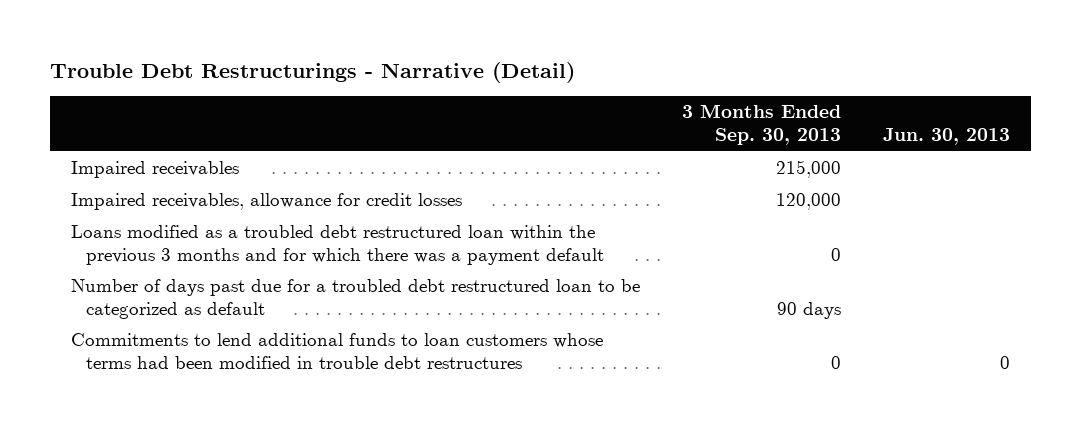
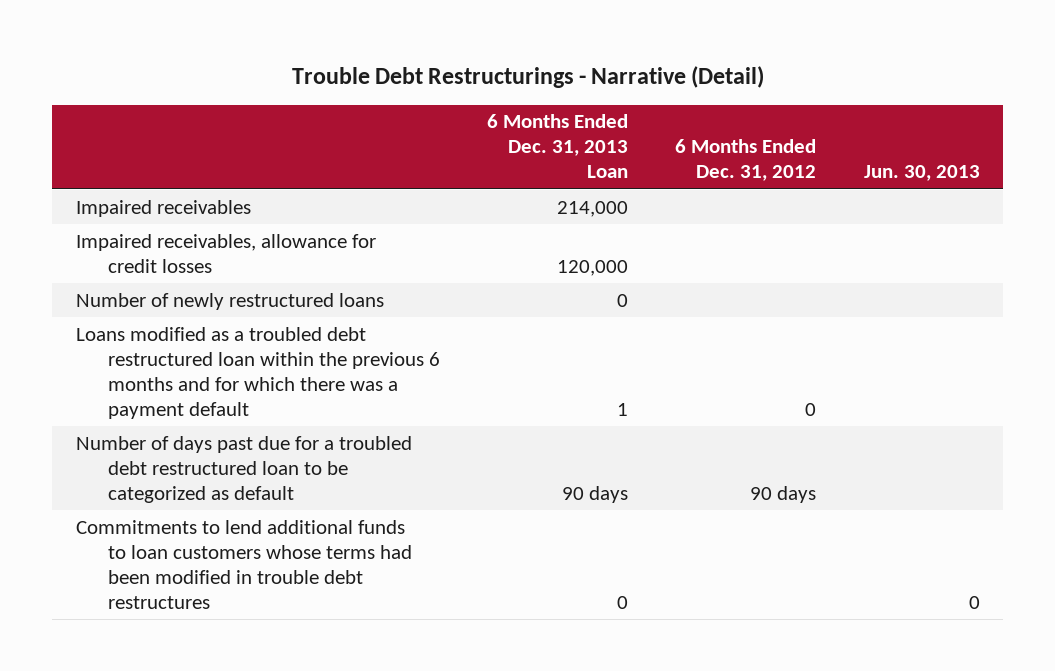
- | 3 Months Ended Sep. 30, 2013 | Jun. 30, 2013
+ | 6 Months Ended Dec. 31, 2013 Loan | 6 Months Ended Dec. 31, 2012 | Jun. 30, 2013
- Loans modified as a troubled debt restructured loan within the previous 3 months and for which there was a payment default | 0 |
+ Number of newly restructured loans | 0 | |
+ Loans modified as a troubled debt restructured loan within the previous 6 months and for which there was a payment default | 1 | 0 |

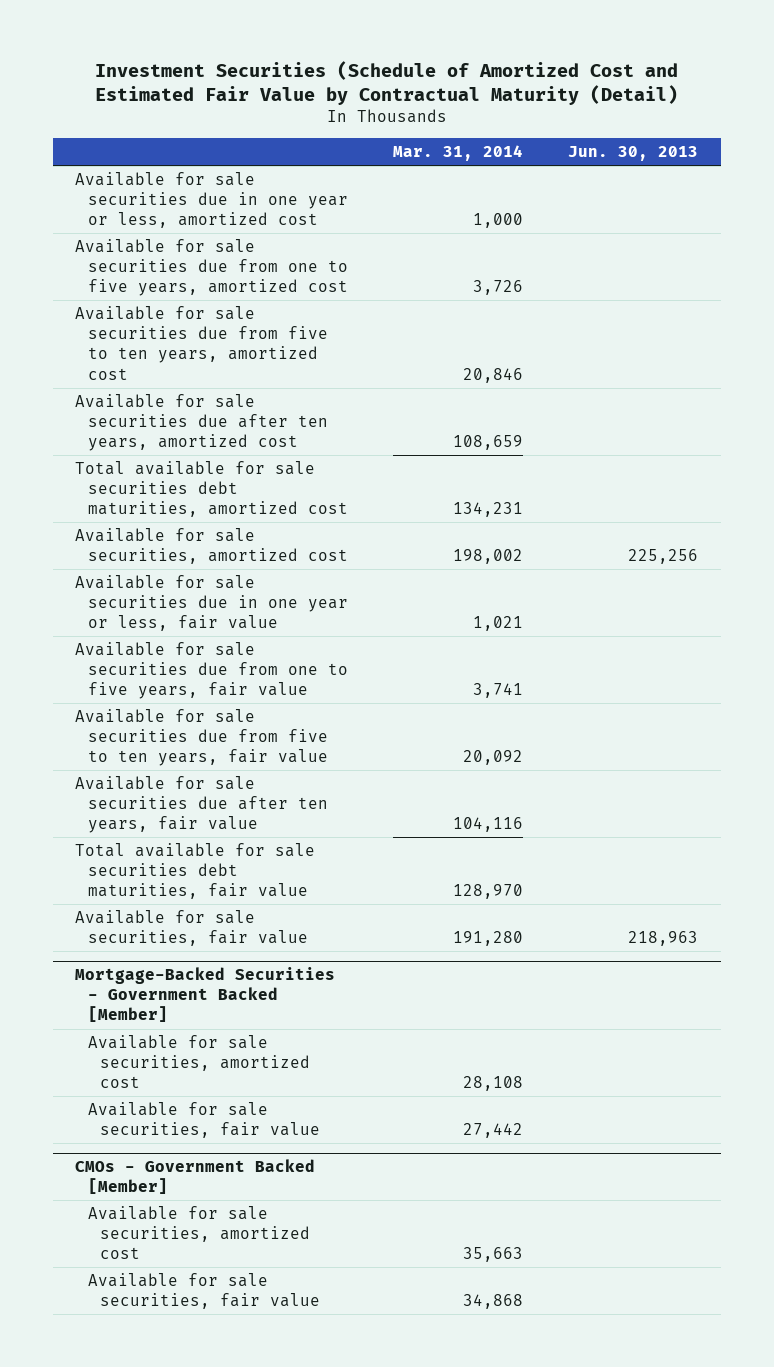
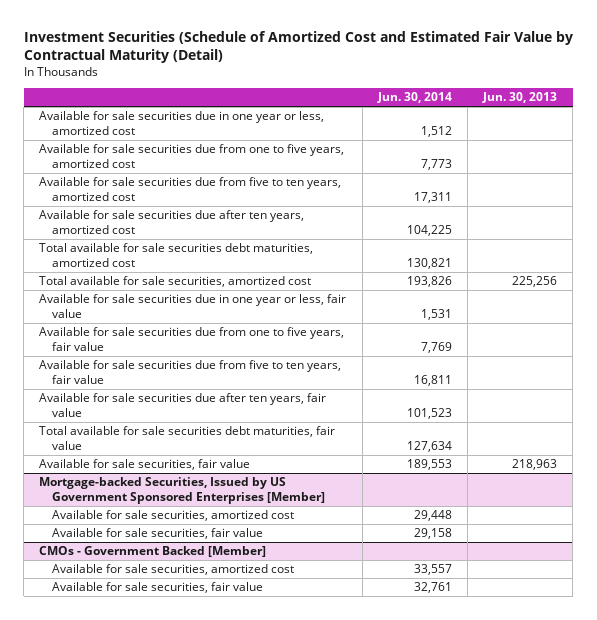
- | Mar. 31, 2014 | Jun. 30, 2013
+ | Jun. 30, 2014 | Jun. 30, 2013
- Available for sale securities, amortized cost | 198,002 | 225,256
+ Total available for sale securities, amortized cost | 193,826 | 225,256
- Mortgage-Backed Securities - Government Backed [Member]
+ Mortgage-backed Securities, Issued by US Government Sponsored Enterprises [Member]

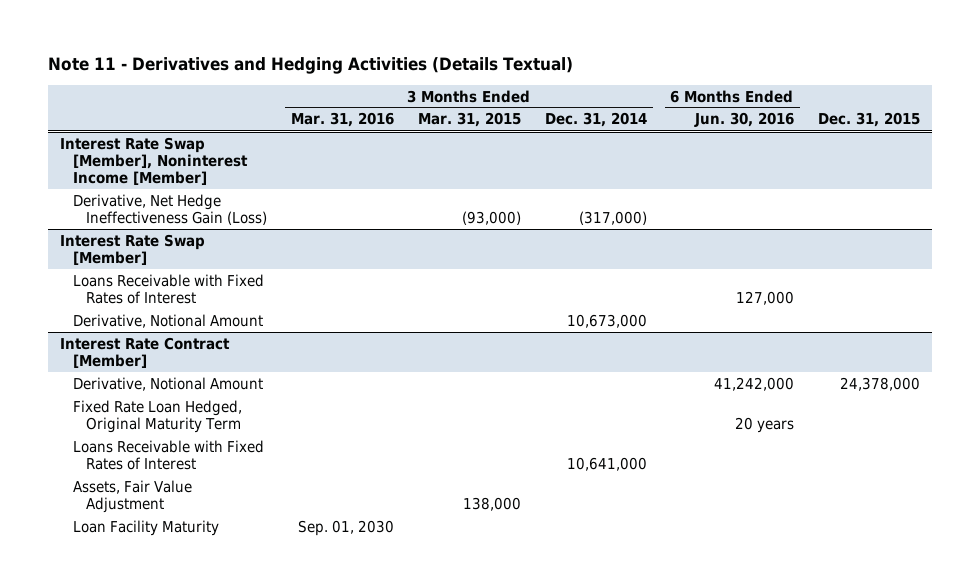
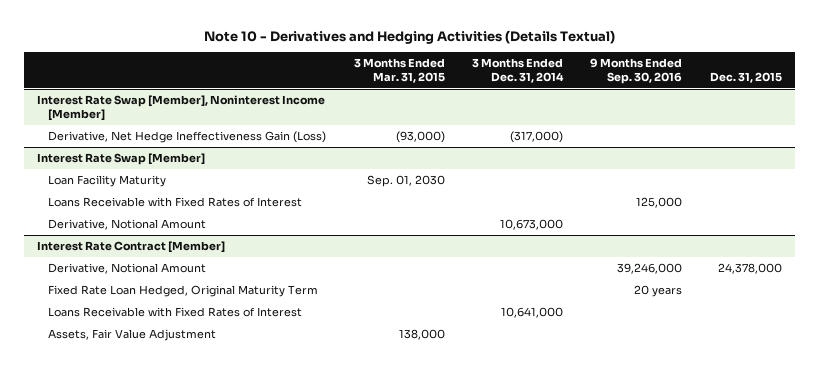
- Note 11 - Derivatives and Hedging Activities (Details Textual)
+ Note 10 - Derivatives and Hedging Activities (Details Textual)
- | 3 Months Ended Mar. 31, 2016 | 3 Months Ended Mar. 31, 2015 | 3 Months Ended Dec. 31, 2014 | 6 Months Ended Jun. 30, 2016 | Dec. 31, 2015
+ | 3 Months Ended Mar. 31, 2015 | 3 Months Ended Dec. 31, 2014 | 9 Months Ended Sep. 30, 2016 | Dec. 31, 2015
@ Interest Rate Swap [Member]
+ Loan Facility Maturity | Sep. 01, 2030 | | |
@ Interest Rate Contract [Member]
- Loan Facility Maturity | Sep. 01, 2030 | | | |

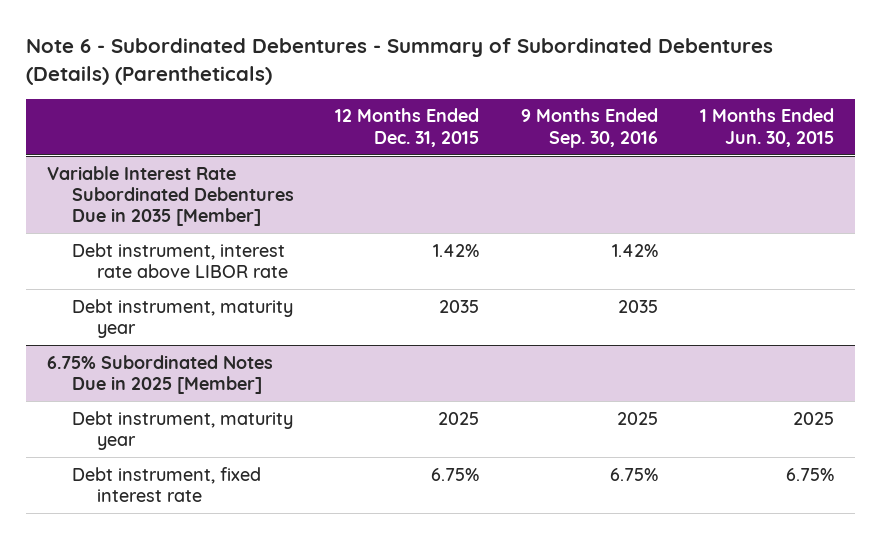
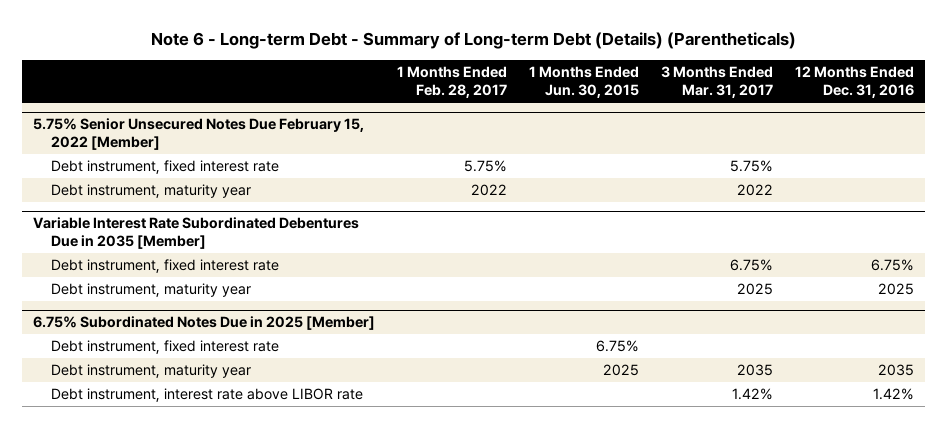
- Note 6 - Subordinated Debentures - Summary of Subordinated Debentures (Details) (Parentheticals)
+ Note 6 - Long-term Debt - Summary of Long-term Debt (Details) (Parentheticals)
- | 12 Months Ended Dec. 31, 2015 | 9 Months Ended Sep. 30, 2016 | 1 Months Ended Jun. 30, 2015
+ | 1 Months Ended Feb. 28, 2017 | 1 Months Ended Jun. 30, 2015 | 3 Months Ended Mar. 31, 2017 | 12 Months Ended Dec. 31, 2016
+ 5.75% Senior Unsecured Notes Due February 15, 2022 [Member]
+ Debt instrument, fixed interest rate | 5.75% | | 5.75% |
+ Debt instrument, maturity year | 2022 | | 2022 |
@ Variable Interest Rate Subordinated Debentures Due in 2035 [Member]
- Debt instrument, interest rate above LIBOR rate | 1.42% | 1.42% |
+ Debt instrument, fixed interest rate | | | 6.75% | 6.75%
@ 6.75% Subordinated Notes Due in 2025 [Member]
moved down: Debt instrument, maturity year | | 2025 | 2035 | 2035
+ Debt instrument, interest rate above LIBOR rate | | | 1.42% | 1.42%

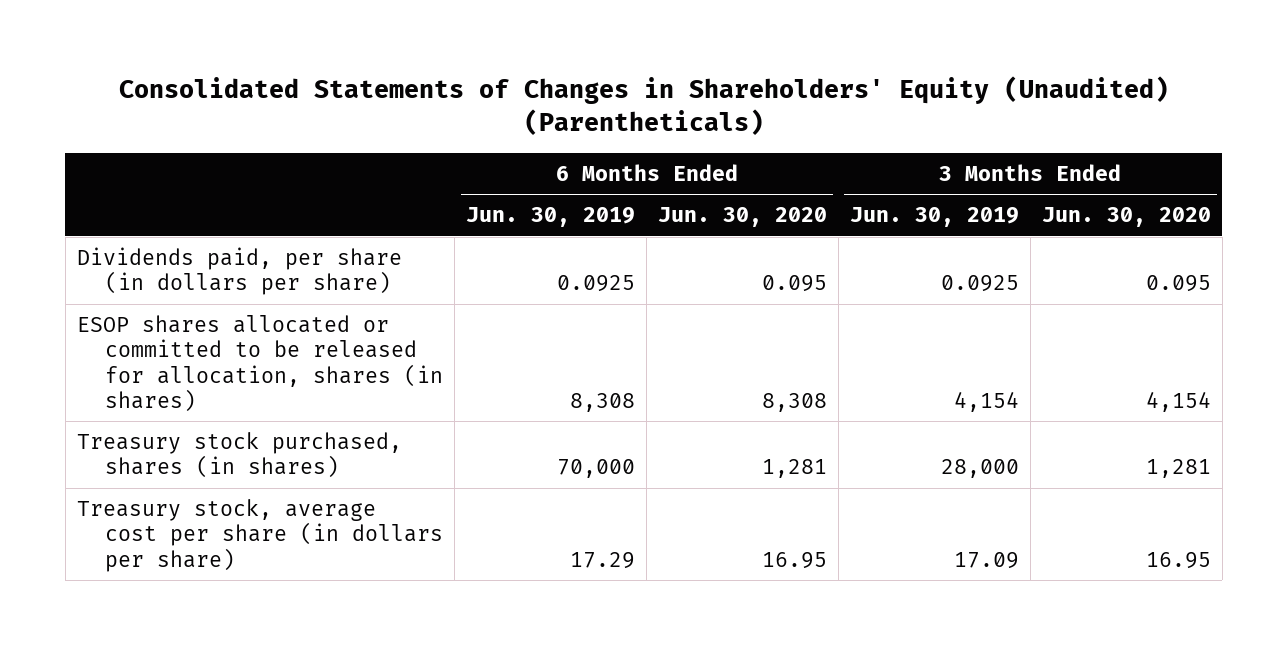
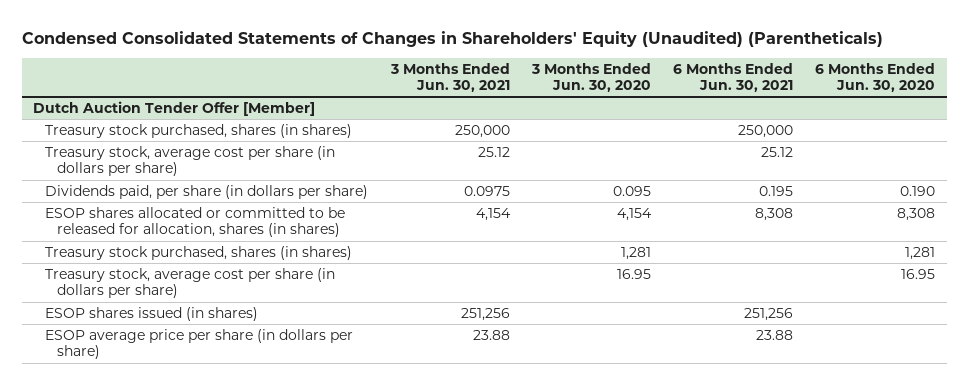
- Consolidated Statements of Changes in Shareholders' Equity (Unaudited) (Parentheticals)
+ Condensed Consolidated Statements of Changes in Shareholders' Equity (Unaudited) (Parentheticals)
- | 6 Months Ended Jun. 30, 2019 | 6 Months Ended Jun. 30, 2020 | 3 Months Ended Jun. 30, 2019 | 3 Months Ended Jun. 30, 2020
+ | 3 Months Ended Jun. 30, 2021 | 3 Months Ended Jun. 30, 2020 | 6 Months Ended Jun. 30, 2021 | 6 Months Ended Jun. 30, 2020
- Dividends paid, per share (in dollars per share) | 0.0925 | 0.095 | 0.0925 | 0.095
+ Dutch Auction Tender Offer [Member]
+ Treasury stock purchased, shares (in shares) | 250,000 | | 250,000 |
+ Treasury stock, average cost per share (in dollars per share) | 25.12 | | 25.12 |
+ Dividends paid, per share (in dollars per share) | 0.0975 | 0.095 | 0.195 | 0.190
+ ESOP shares issued (in shares) | 251,256 | | 251,256 |
+ ESOP average price per share (in dollars per share) | 23.88 | | 23.88 |

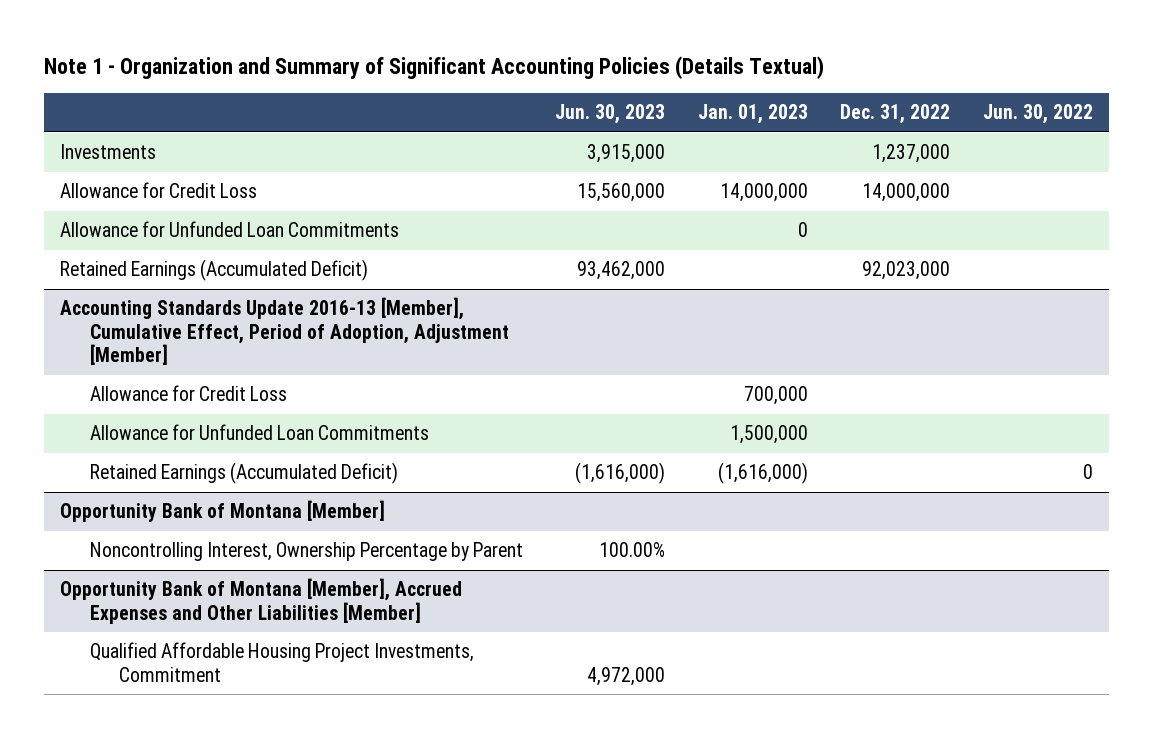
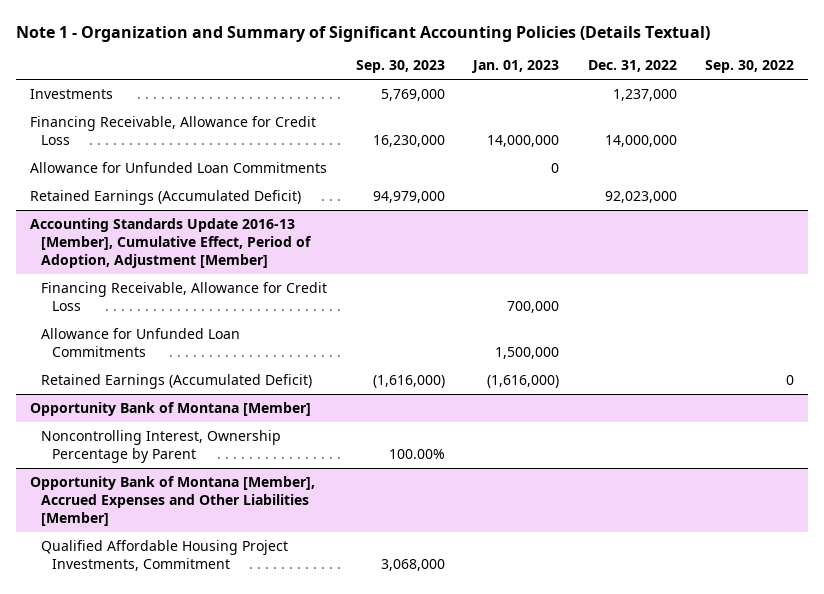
- | Jun. 30, 2023 | Jan. 01, 2023 | Dec. 31, 2022 | Jun. 30, 2022
+ | Sep. 30, 2023 | Jan. 01, 2023 | Dec. 31, 2022 | Sep. 30, 2022
- Allowance for Credit Loss | 15,560,000 | 14,000,000 | 14,000,000 |
+ Financing Receivable, Allowance for Credit Loss | 16,230,000 | 14,000,000 | 14,000,000 |
@ Accounting Standards Update 2016-13 [Member], Cumulative Effect, Period of Adoption, Adjustment [Member]
- Allowance for Credit Loss | | 700,000 | |
+ Financing Receivable, Allowance for Credit Loss | | 700,000 | |

